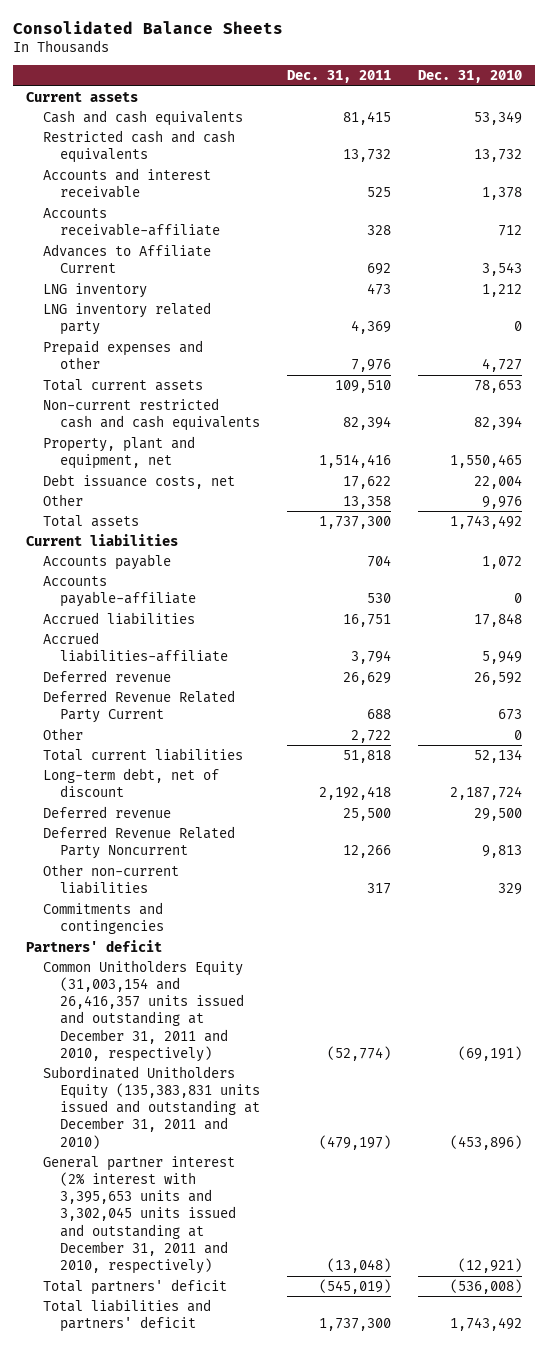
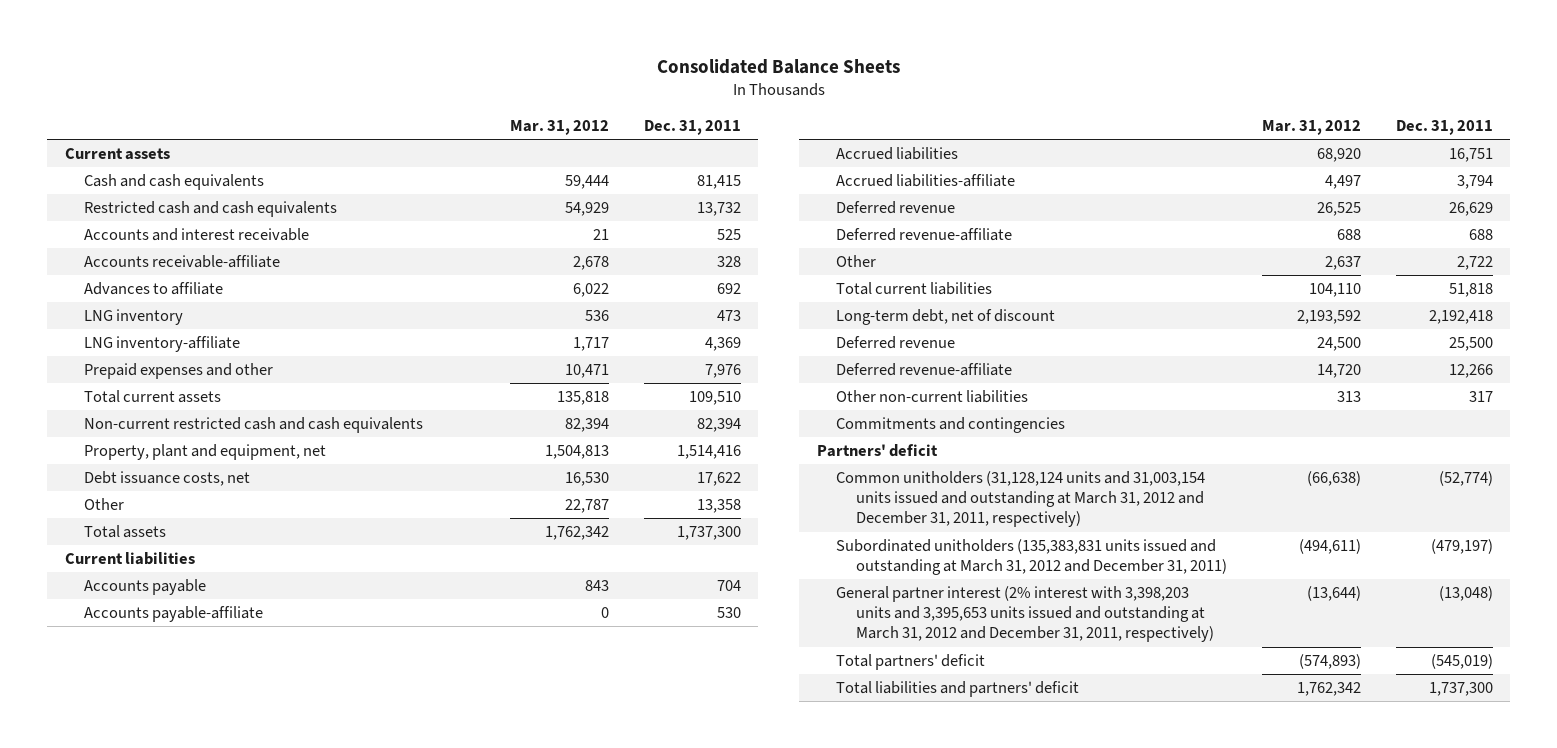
- | Dec. 31, 2011 | Dec. 31, 2010
+ | Mar. 31, 2012 | Dec. 31, 2011
- Advances to Affiliate Current | 692 | 3,543
+ Advances to affiliate | 6,022 | 692
- LNG inventory related party | 4,369 | 0
+ LNG inventory-affiliate | 1,717 | 4,369
- Deferred Revenue Related Party Current | 688 | 673
+ Deferred revenue-affiliate | 688 | 688
- Deferred Revenue Related Party Noncurrent | 12,266 | 9,813
+ Deferred revenue-affiliate | 14,720 | 12,266
- Common Unitholders Equity (31,003,154 and 26,416,357 units issued and outstanding at December 31, 2011 and 2010, respectively) | (52,774) | (69,191)
- Subordinated Unitholders Equity (135,383,831 units issued and outstanding at December 31, 2011 and 2010) | (479,197) | (453,896)
- General partner interest (2% interest with 3,395,653 units and 3,302,045 units issued and outstanding at December 31, 2011 and 2010, respectively) | (13,048) | (12,921)
+ Common unitholders (31,128,124 units and 31,003,154 units issued and outstanding at March 31, 2012 and December 31, 2011, respectively) | (66,638) | (52,774)
+ Subordinated unitholders (135,383,831 units issued and outstanding at March 31, 2012 and December 31, 2011) | (494,611) | (479,197)
+ General partner interest (2% interest with 3,398,203 units and 3,395,653 units issued and outstanding at March 31, 2012 and December 31, 2011, respectively) | (13,644) | (13,048)

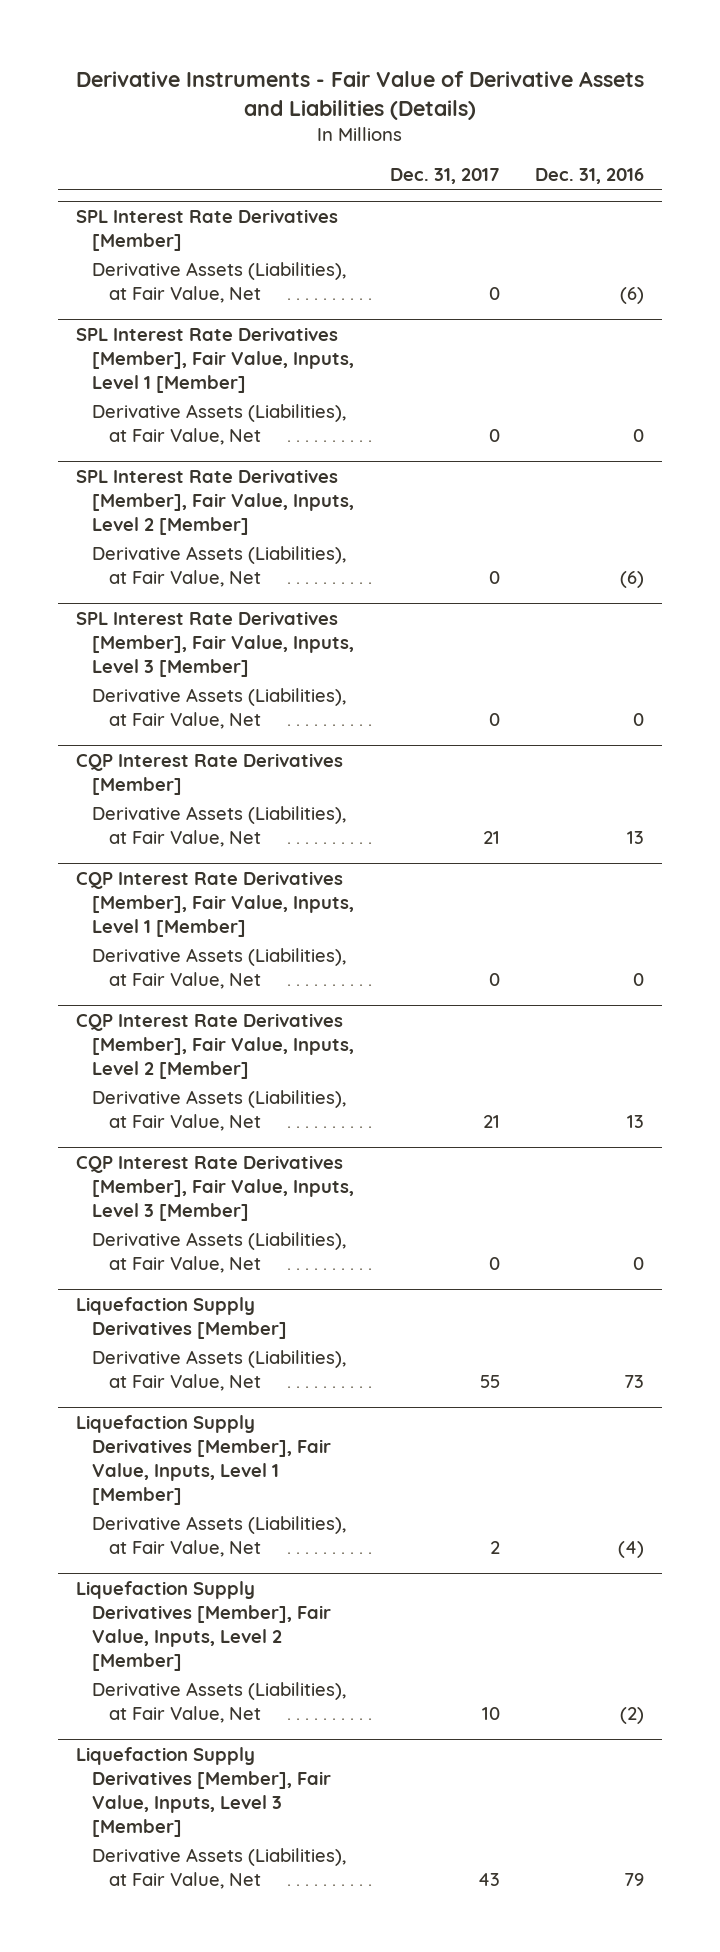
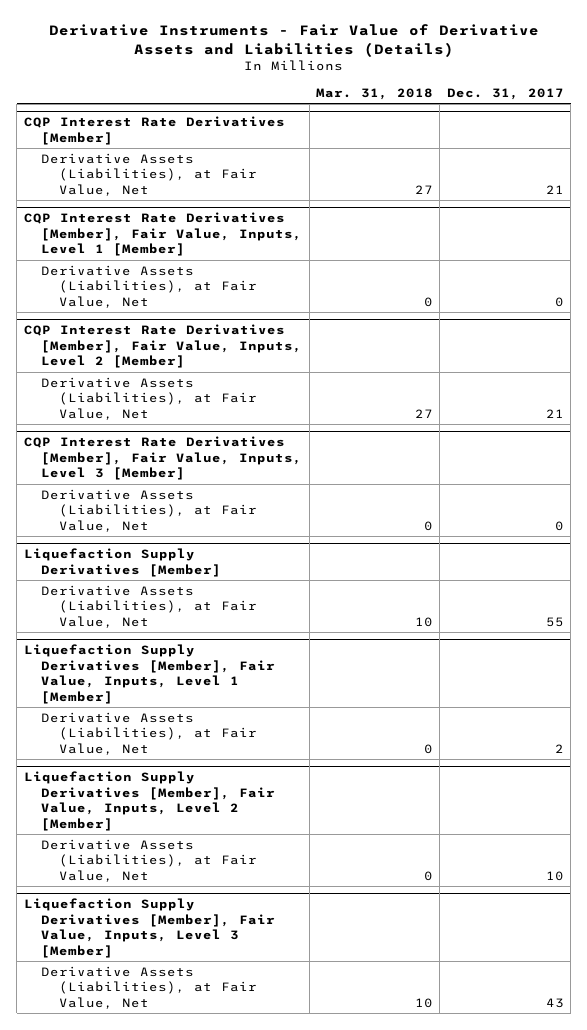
- | Dec. 31, 2017 | Dec. 31, 2016
+ | Mar. 31, 2018 | Dec. 31, 2017
- SPL Interest Rate Derivatives [Member]
- Derivative Assets (Liabilities), at Fair Value, Net | 0 | (6)
- SPL Interest Rate Derivatives [Member], Fair Value, Inputs, Level 1 [Member]
- Derivative Assets (Liabilities), at Fair Value, Net | 0 | 0
- SPL Interest Rate Derivatives [Member], Fair Value, Inputs, Level 2 [Member]
- Derivative Assets (Liabilities), at Fair Value, Net | 0 | (6)
- SPL Interest Rate Derivatives [Member], Fair Value, Inputs, Level 3 [Member]
- Derivative Assets (Liabilities), at Fair Value, Net | 0 | 0

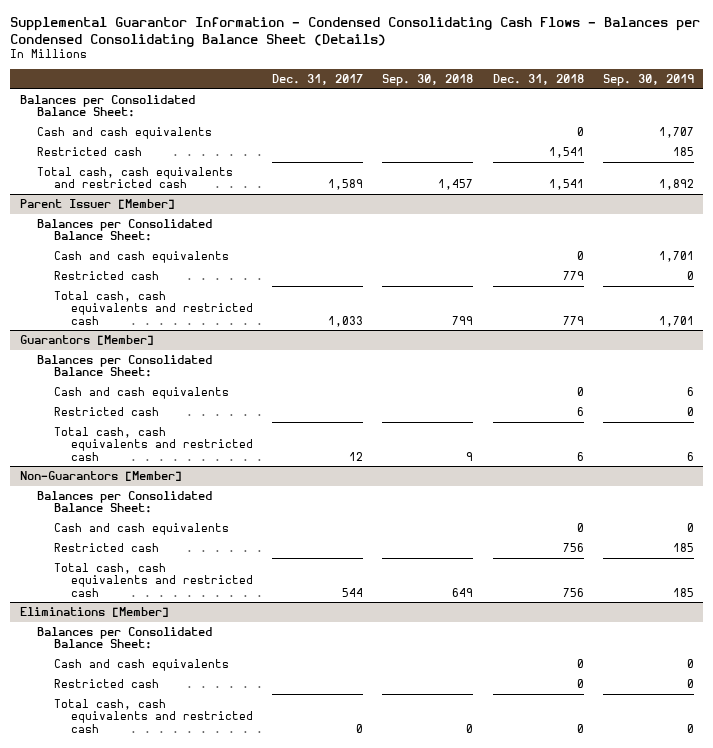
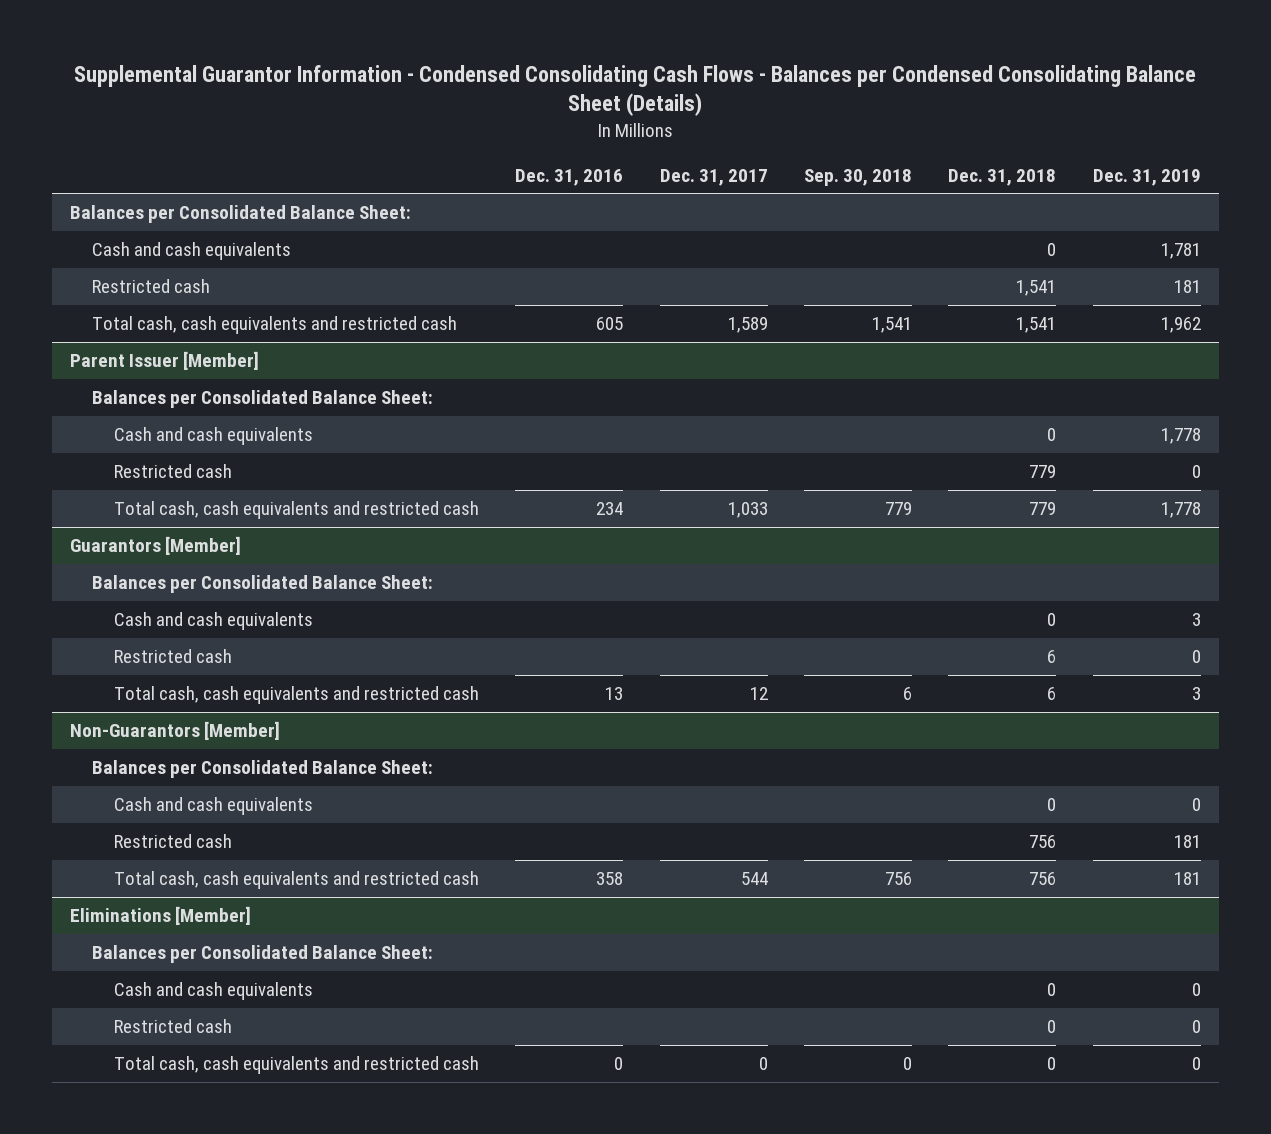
- | Dec. 31, 2017 | Sep. 30, 2018 | Dec. 31, 2018 | Sep. 30, 2019
+ | Dec. 31, 2016 | Dec. 31, 2017 | Sep. 30, 2018 | Dec. 31, 2018 | Dec. 31, 2019
- Total cash, cash equivalents and restricted cash | 1,589 | 1,457 | 1,541 | 1,892
+ Total cash, cash equivalents and restricted cash | 605 | 1,589 | 1,541 | 1,541 | 1,962
@ Parent Issuer [Member]
- Total cash, cash equivalents and restricted cash | 1,033 | 799 | 779 | 1,701
+ Total cash, cash equivalents and restricted cash | 234 | 1,033 | 779 | 779 | 1,778
@ Guarantors [Member]
- Total cash, cash equivalents and restricted cash | 12 | 9 | 6 | 6
+ Total cash, cash equivalents and restricted cash | 13 | 12 | 6 | 6 | 3
@ Non-Guarantors [Member]
- Total cash, cash equivalents and restricted cash | 544 | 649 | 756 | 185
+ Total cash, cash equivalents and restricted cash | 358 | 544 | 756 | 756 | 181

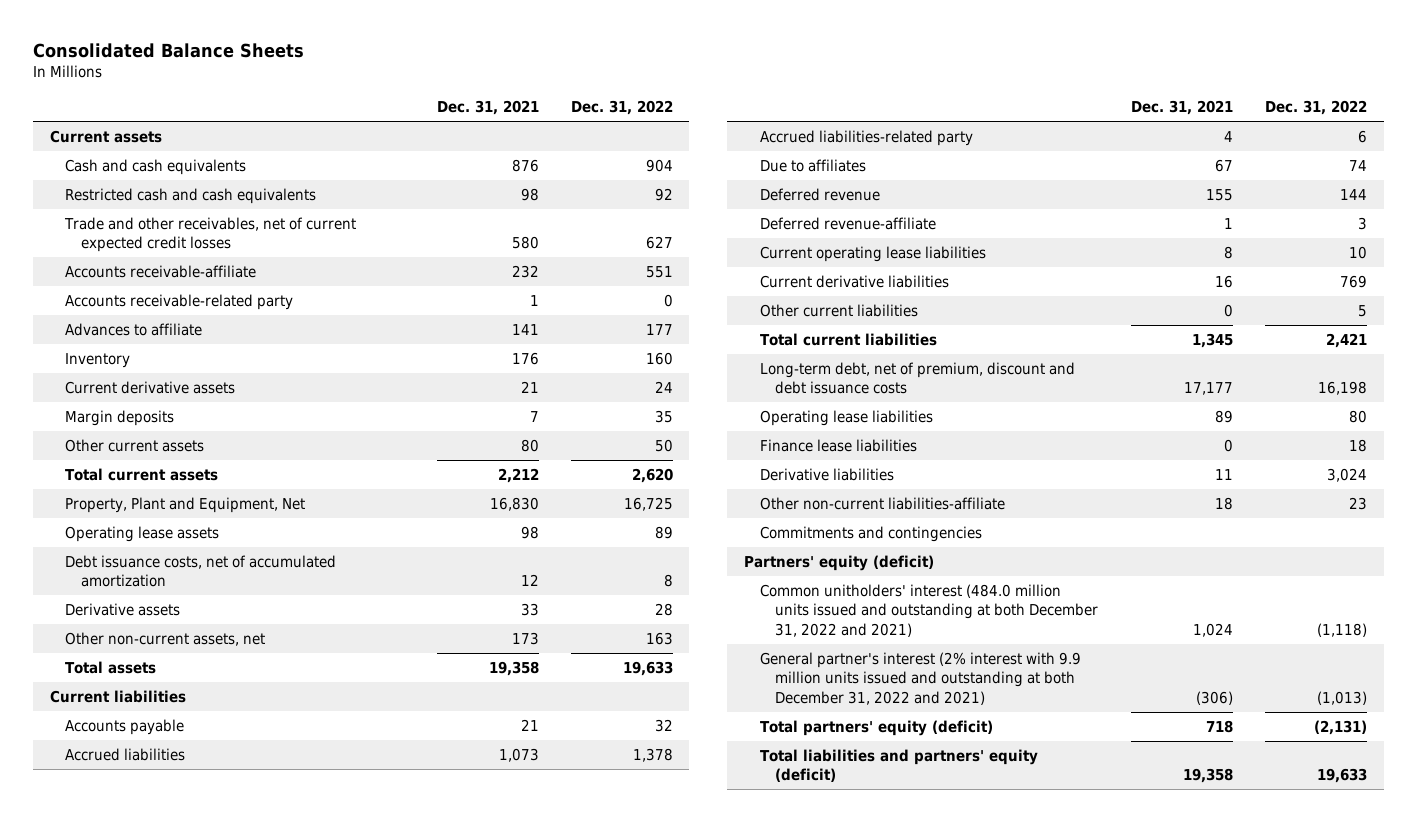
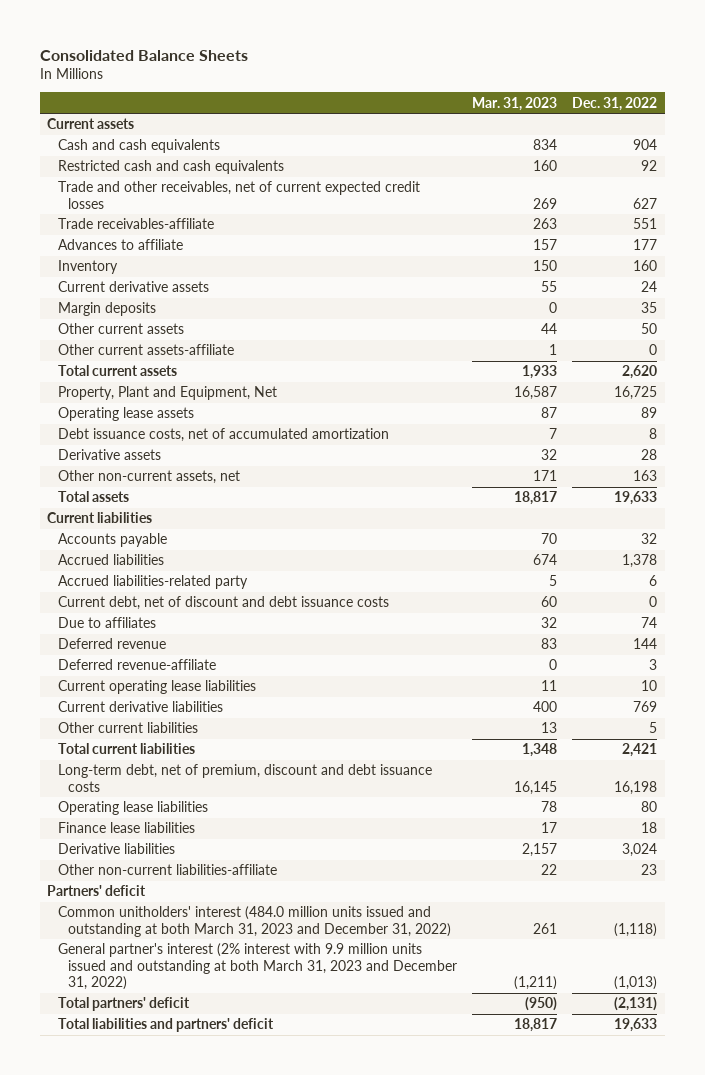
- | Dec. 31, 2021 | Dec. 31, 2022
+ | Mar. 31, 2023 | Dec. 31, 2022
- Accounts receivable-affiliate | 232 | 551
- Accounts receivable-related party | 1 | 0
+ Trade receivables-affiliate | 263 | 551
+ Other current assets-affiliate | 1 | 0
+ Current debt, net of discount and debt issuance costs | 60 | 0
- Commitments and contingencies
- Partners' equity (deficit)
- Common unitholders' interest (484.0 million units issued and outstanding at both December 31, 2022 and 2021) | 1,024 | (1,118)
- General partner's interest (2% interest with 9.9 million units issued and outstanding at both December 31, 2022 and 2021) | (306) | (1,013)
- Total partners' equity (deficit) | 718 | (2,131)
- Total liabilities and partners' equity (deficit) | 19,358 | 19,633
+ Partners' deficit
+ Common unitholders' interest (484.0 million units issued and outstanding at both March 31, 2023 and December 31, 2022) | 261 | (1,118)
+ General partner's interest (2% interest with 9.9 million units issued and outstanding at both March 31, 2023 and December 31, 2022) | (1,211) | (1,013)
+ Total partners' deficit | (950) | (2,131)
+ Total liabilities and partners' deficit | 18,817 | 19,633

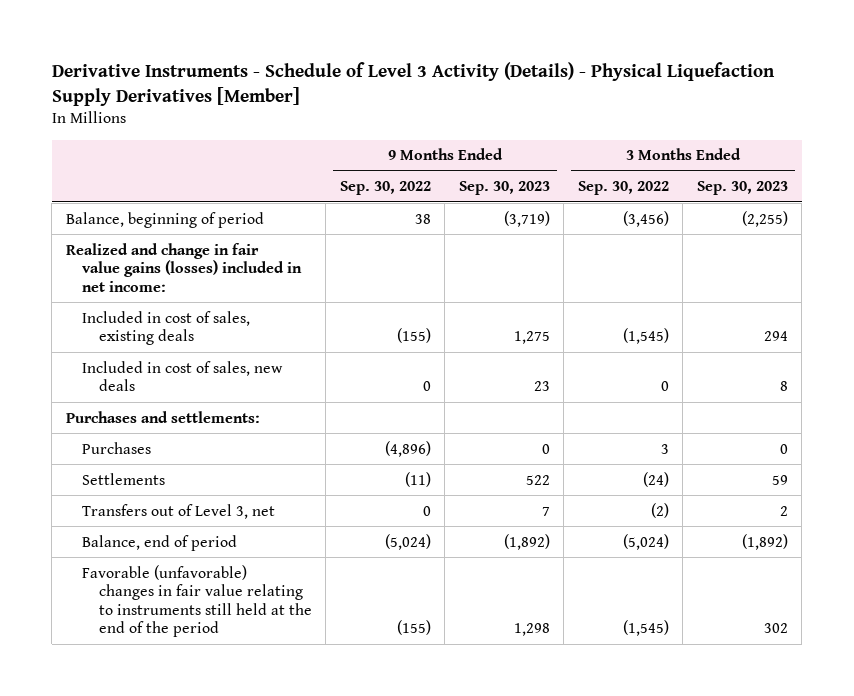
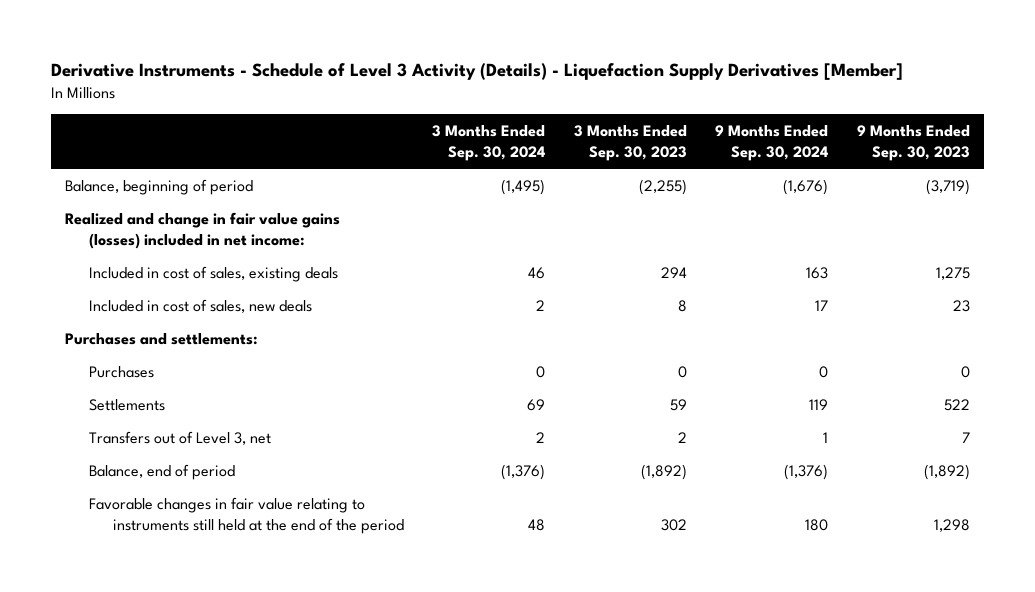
- Derivative Instruments - Schedule of Level 3 Activity (Details) - Physical Liquefaction Supply Derivatives [Member]
+ Derivative Instruments - Schedule of Level 3 Activity (Details) - Liquefaction Supply Derivatives [Member]
- | 9 Months Ended Sep. 30, 2022 | 9 Months Ended Sep. 30, 2023 | 3 Months Ended Sep. 30, 2022 | 3 Months Ended Sep. 30, 2023
+ | 3 Months Ended Sep. 30, 2024 | 3 Months Ended Sep. 30, 2023 | 9 Months Ended Sep. 30, 2024 | 9 Months Ended Sep. 30, 2023
- Favorable (unfavorable) changes in fair value relating to instruments still held at the end of the period | (155) | 1,298 | (1,545) | 302
+ Favorable changes in fair value relating to instruments still held at the end of the period | 48 | 302 | 180 | 1,298

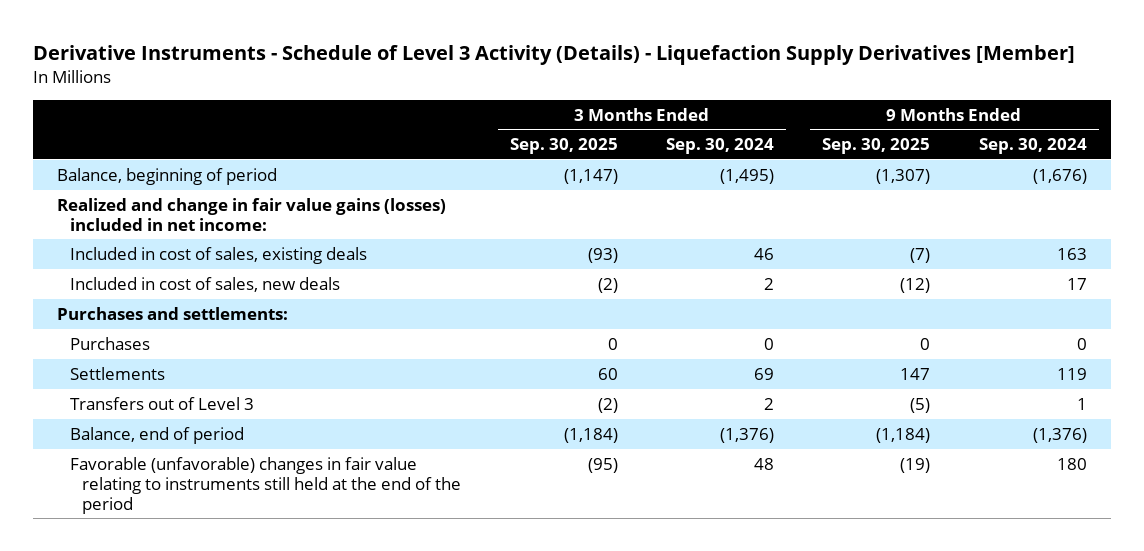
- | 3 Months Ended Sep. 30, 2024 | 3 Months Ended Sep. 30, 2023 | 9 Months Ended Sep. 30, 2024 | 9 Months Ended Sep. 30, 2023
+ | 3 Months Ended Sep. 30, 2025 | 3 Months Ended Sep. 30, 2024 | 9 Months Ended Sep. 30, 2025 | 9 Months Ended Sep. 30, 2024
- Transfers out of Level 3, net | 2 | 2 | 1 | 7
+ Transfers out of Level 3 | (2) | 2 | (5) | 1
- Favorable changes in fair value relating to instruments still held at the end of the period | 48 | 302 | 180 | 1,298
+ Favorable (unfavorable) changes in fair value relating to instruments still held at the end of the period | (95) | 48 | (19) | 180

